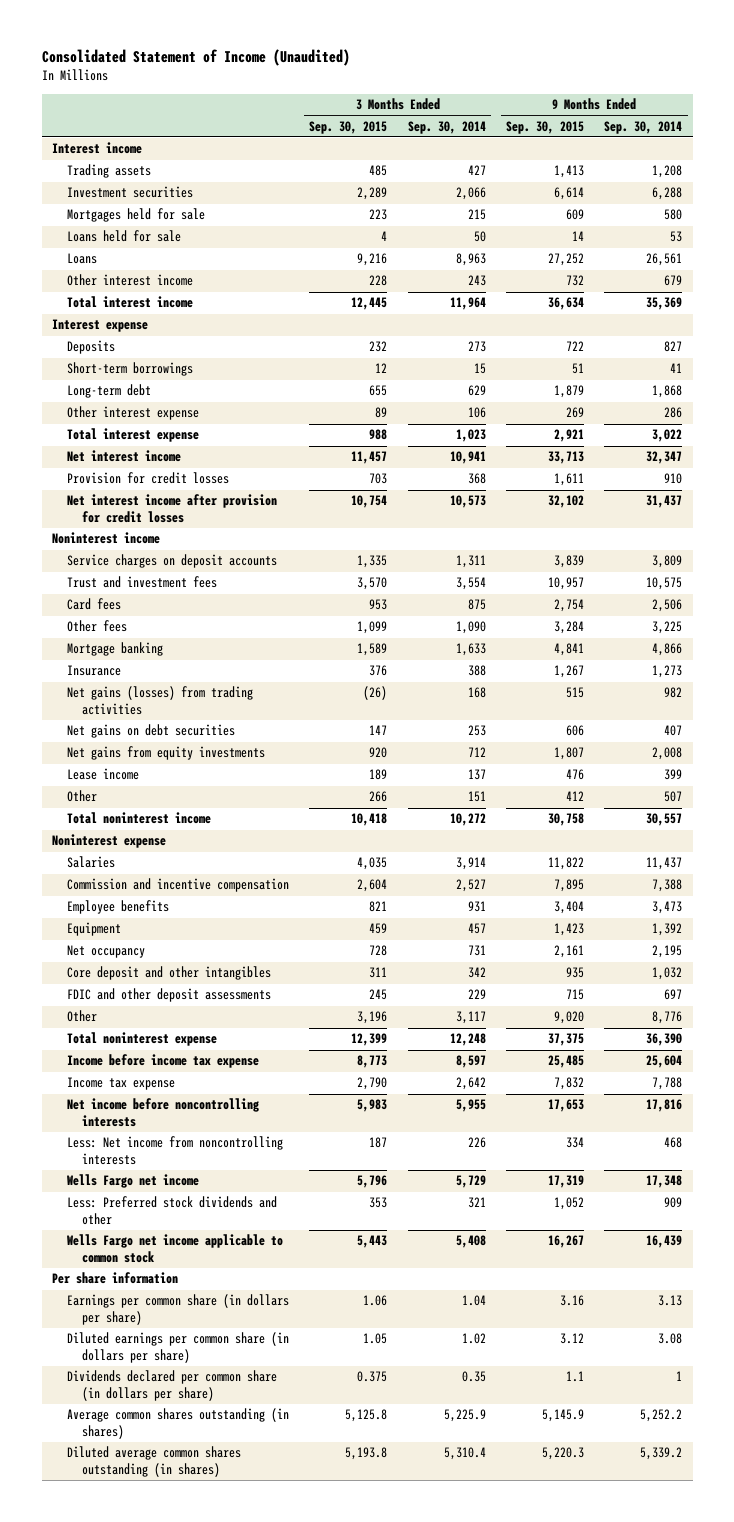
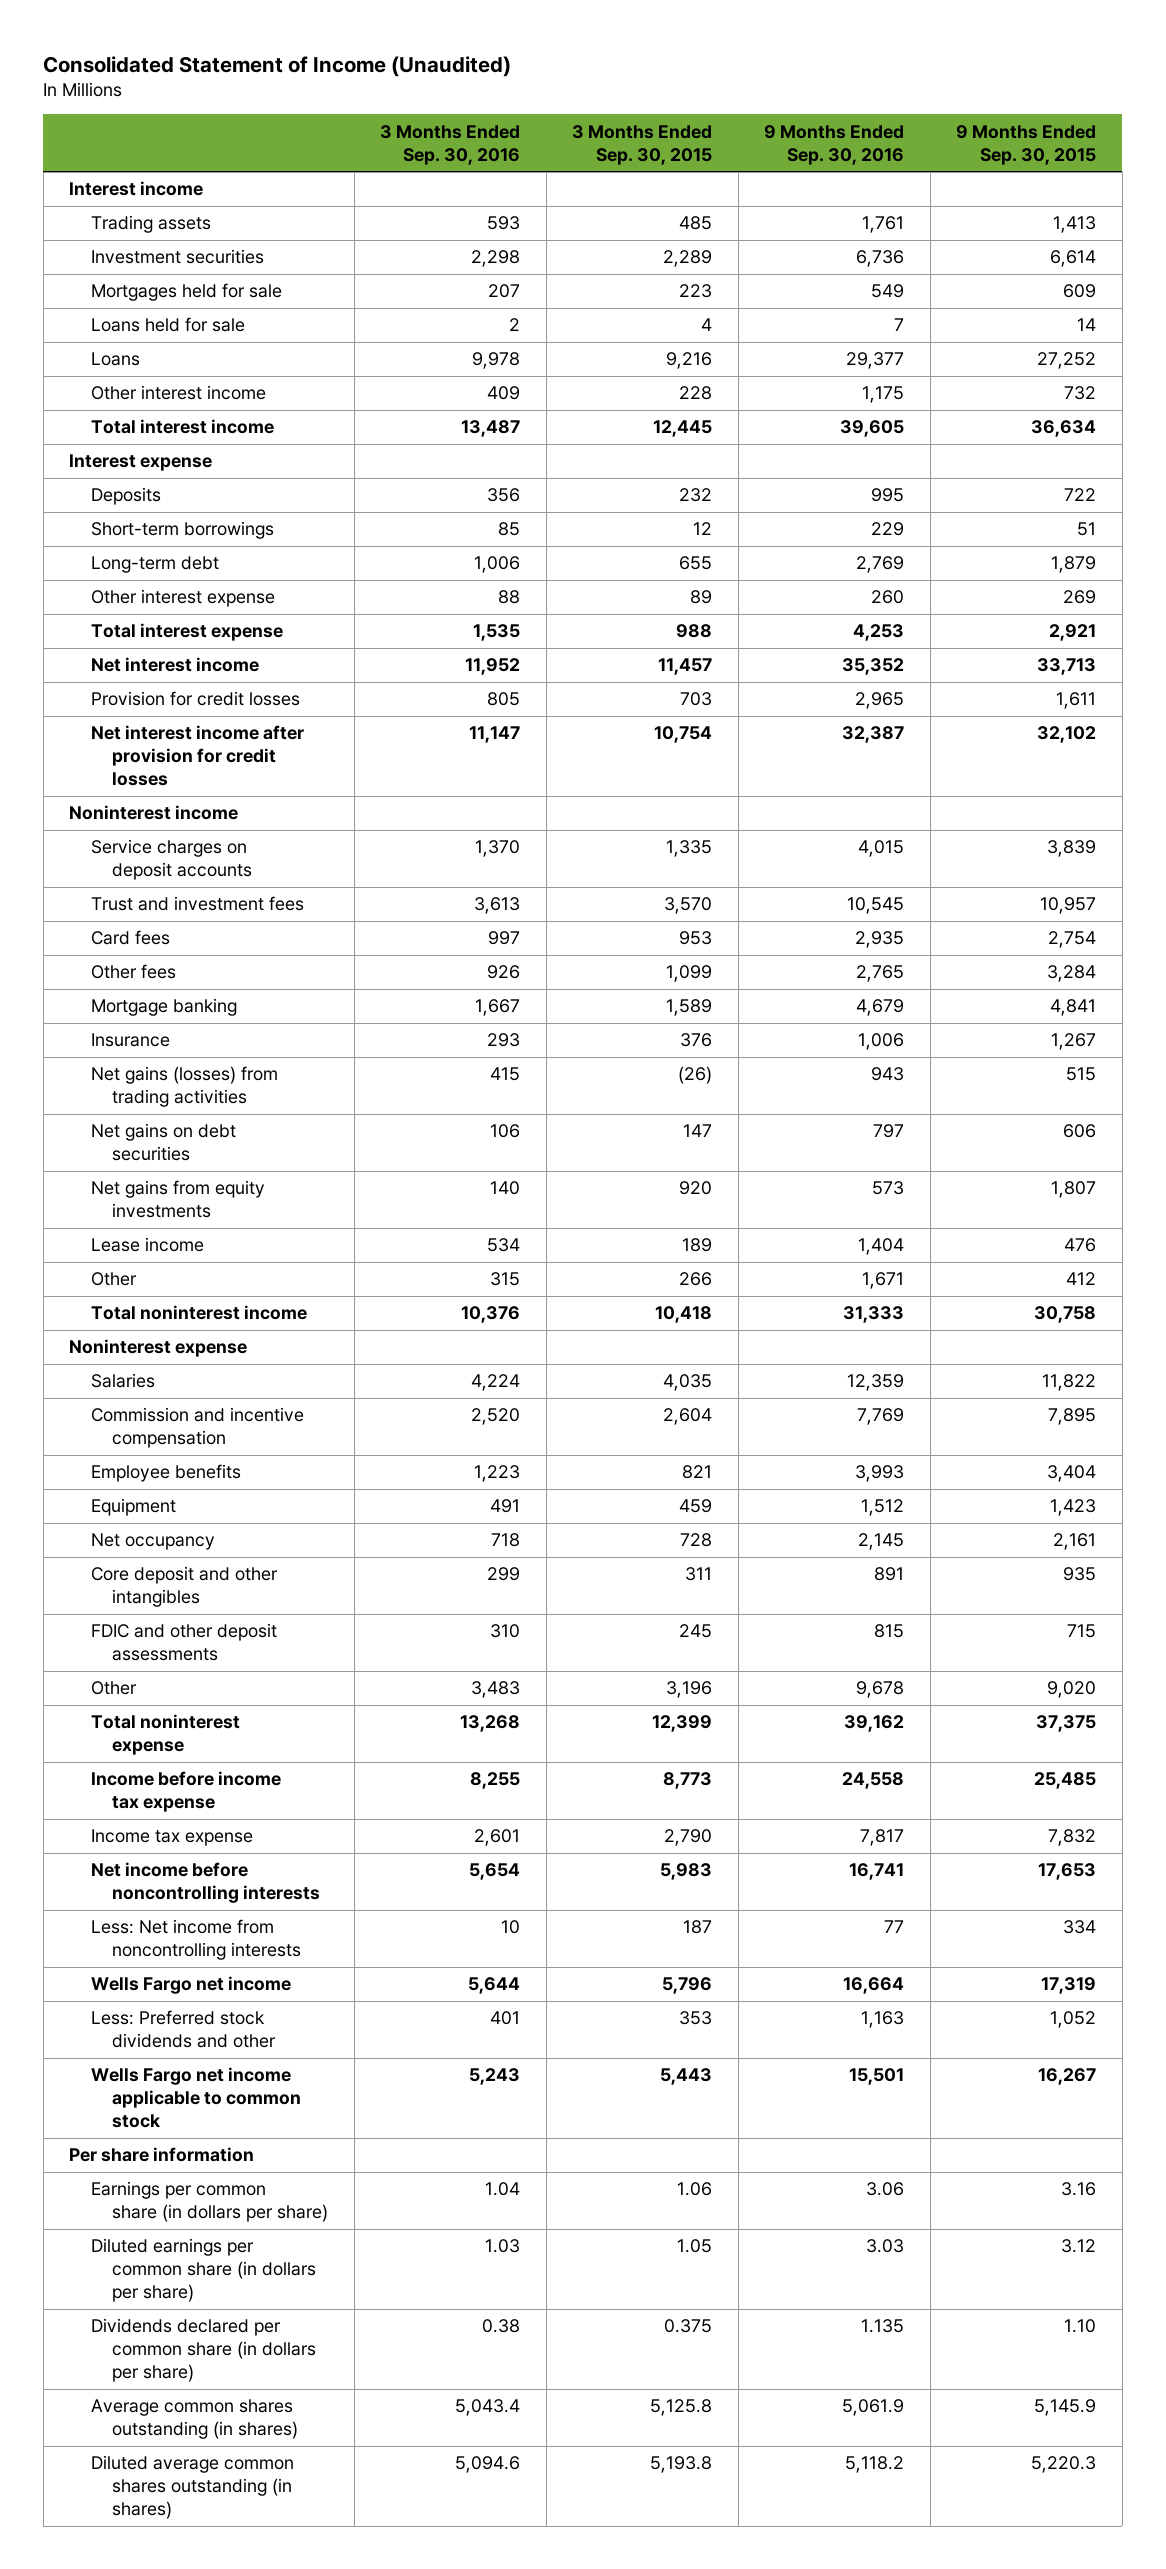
- | 3 Months Ended Sep. 30, 2015 | 3 Months Ended Sep. 30, 2014 | 9 Months Ended Sep. 30, 2015 | 9 Months Ended Sep. 30, 2014
+ | 3 Months Ended Sep. 30, 2016 | 3 Months Ended Sep. 30, 2015 | 9 Months Ended Sep. 30, 2016 | 9 Months Ended Sep. 30, 2015
- Dividends declared per common share (in dollars per share) | 0.375 | 0.35 | 1.1 | 1
+ Dividends declared per common share (in dollars per share) | 0.38 | 0.375 | 1.135 | 1.10

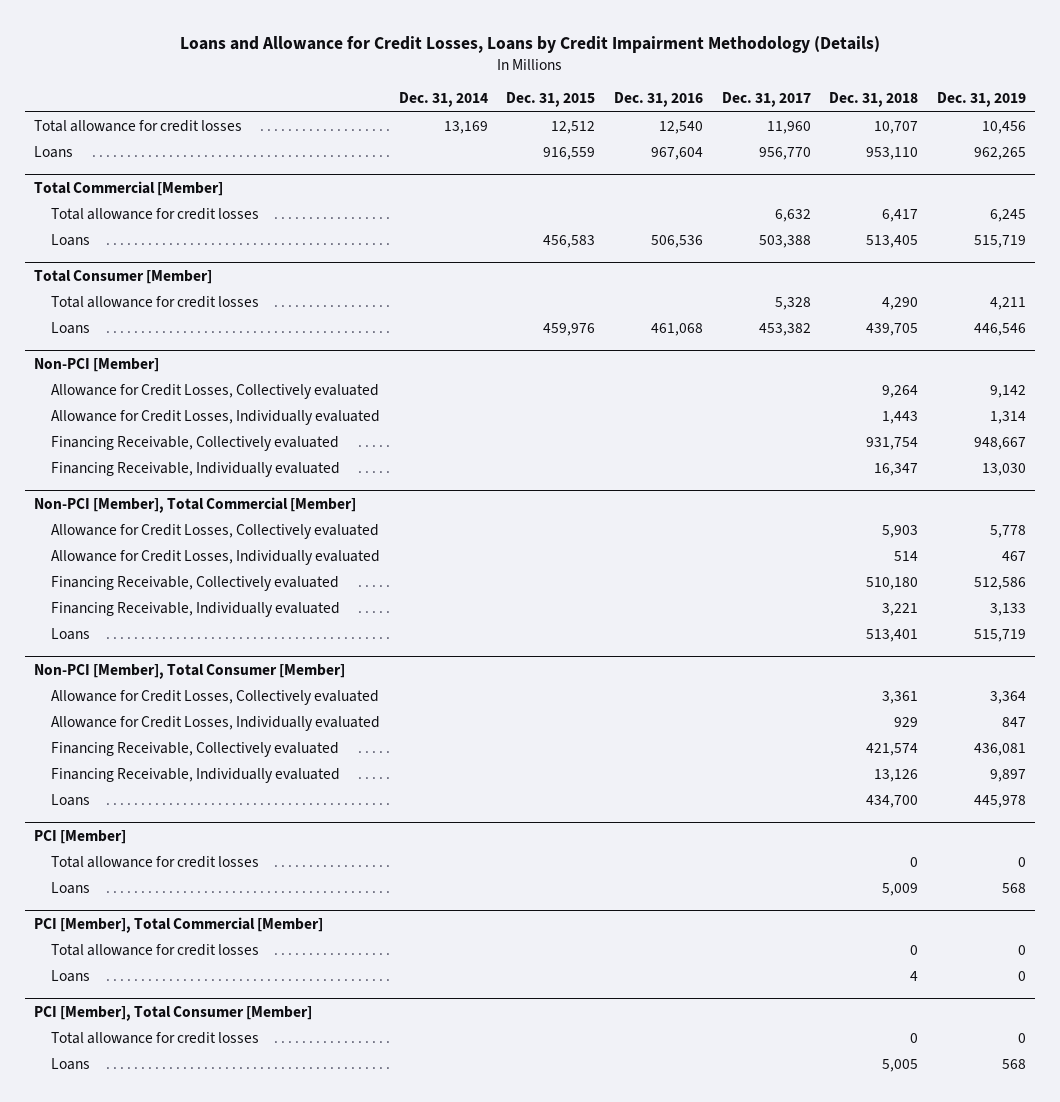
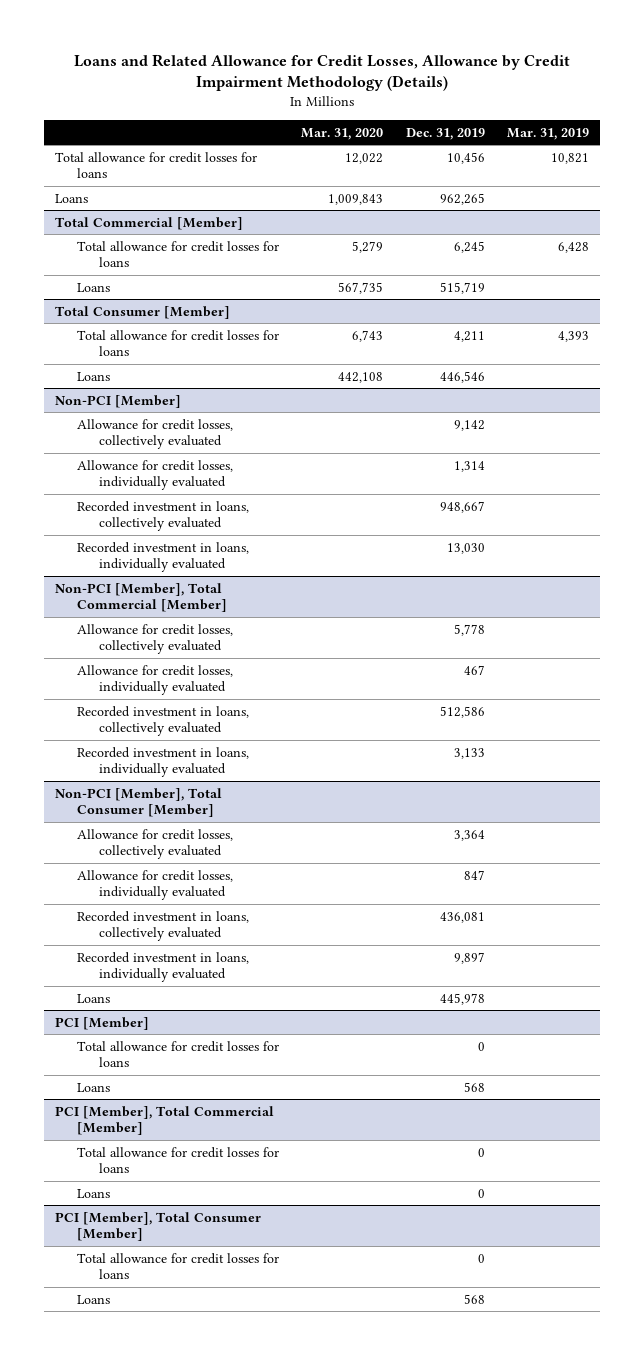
- Loans and Allowance for Credit Losses, Loans by Credit Impairment Methodology (Details)
+ Loans and Related Allowance for Credit Losses, Allowance by Credit Impairment Methodology (Details)
- | Dec. 31, 2014 | Dec. 31, 2015 | Dec. 31, 2016 | Dec. 31, 2017 | Dec. 31, 2018 | Dec. 31, 2019
+ | Mar. 31, 2020 | Dec. 31, 2019 | Mar. 31, 2019
- Total allowance for credit losses | 13,169 | 12,512 | 12,540 | 11,960 | 10,707 | 10,456
+ Total allowance for credit losses for loans | 12,022 | 10,456 | 10,821
@ Total Commercial [Member]
- Total allowance for credit losses | | | | 6,632 | 6,417 | 6,245
+ Total allowance for credit losses for loans | 5,279 | 6,245 | 6,428
@ Total Consumer [Member]
- Total allowance for credit losses | | | | 5,328 | 4,290 | 4,211
+ Total allowance for credit losses for loans | 6,743 | 4,211 | 4,393
@ Non-PCI [Member]
- Allowance for Credit Losses, Collectively evaluated | | | | | 9,264 | 9,142
- Allowance for Credit Losses, Individually evaluated | | | | | 1,443 | 1,314
- Financing Receivable, Collectively evaluated | | | | | 931,754 | 948,667
- Financing Receivable, Individually evaluated | | | | | 16,347 | 13,030
+ Allowance for credit losses, collectively evaluated | | 9,142 |
+ Allowance for credit losses, individually evaluated | | 1,314 |
+ Recorded investment in loans, collectively evaluated | | 948,667 |
+ Recorded investment in loans, individually evaluated | | 13,030 |
@ Non-PCI [Member], Total Commercial [Member]
- Allowance for Credit Losses, Collectively evaluated | | | | | 5,903 | 5,778
- Allowance for Credit Losses, Individually evaluated | | | | | 514 | 467
- Financing Receivable, Collectively evaluated | | | | | 510,180 | 512,586
- Financing Receivable, Individually evaluated | | | | | 3,221 | 3,133
- Loans | | | | | 513,401 | 515,719
+ Allowance for credit losses, collectively evaluated | | 5,778 |
+ Allowance for credit losses, individually evaluated | | 467 |
+ Recorded investment in loans, collectively evaluated | | 512,586 |
+ Recorded investment in loans, individually evaluated | | 3,133 |
@ Non-PCI [Member], Total Consumer [Member]
- Allowance for Credit Losses, Collectively evaluated | | | | | 3,361 | 3,364
- Allowance for Credit Losses, Individually evaluated | | | | | 929 | 847
- Financing Receivable, Collectively evaluated | | | | | 421,574 | 436,081
- Financing Receivable, Individually evaluated | | | | | 13,126 | 9,897
+ Allowance for credit losses, collectively evaluated | | 3,364 |
+ Allowance for credit losses, individually evaluated | | 847 |
+ Recorded investment in loans, collectively evaluated | | 436,081 |
+ Recorded investment in loans, individually evaluated | | 9,897 |
@ PCI [Member]
- Total allowance for credit losses | | | | | 0 | 0
+ Total allowance for credit losses for loans | | 0 |
@ PCI [Member], Total Commercial [Member]
- Total allowance for credit losses | | | | | 0 | 0
+ Total allowance for credit losses for loans | | 0 |
@ PCI [Member], Total Consumer [Member]
- Total allowance for credit losses | | | | | 0 | 0
+ Total allowance for credit losses for loans | | 0 |

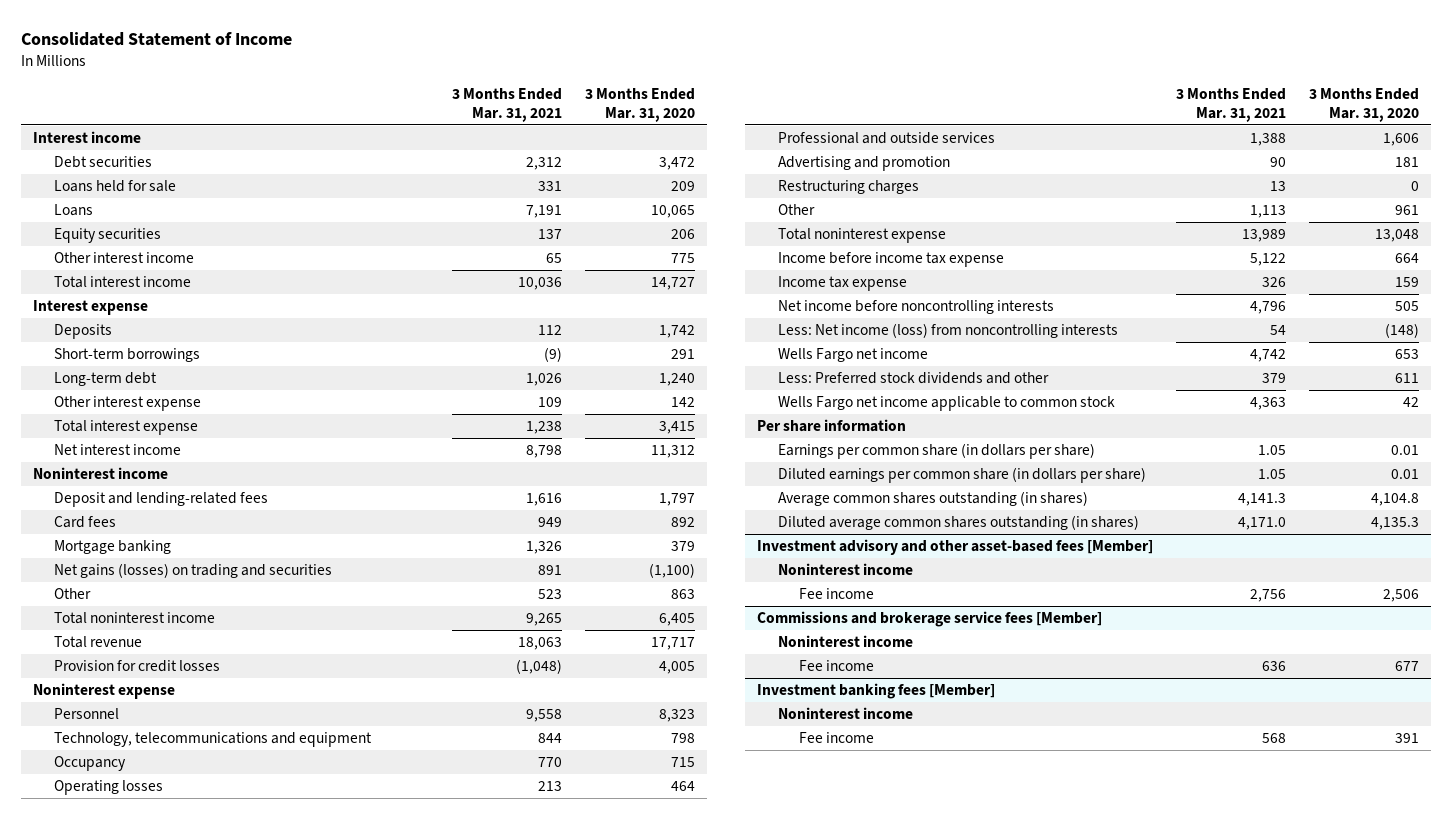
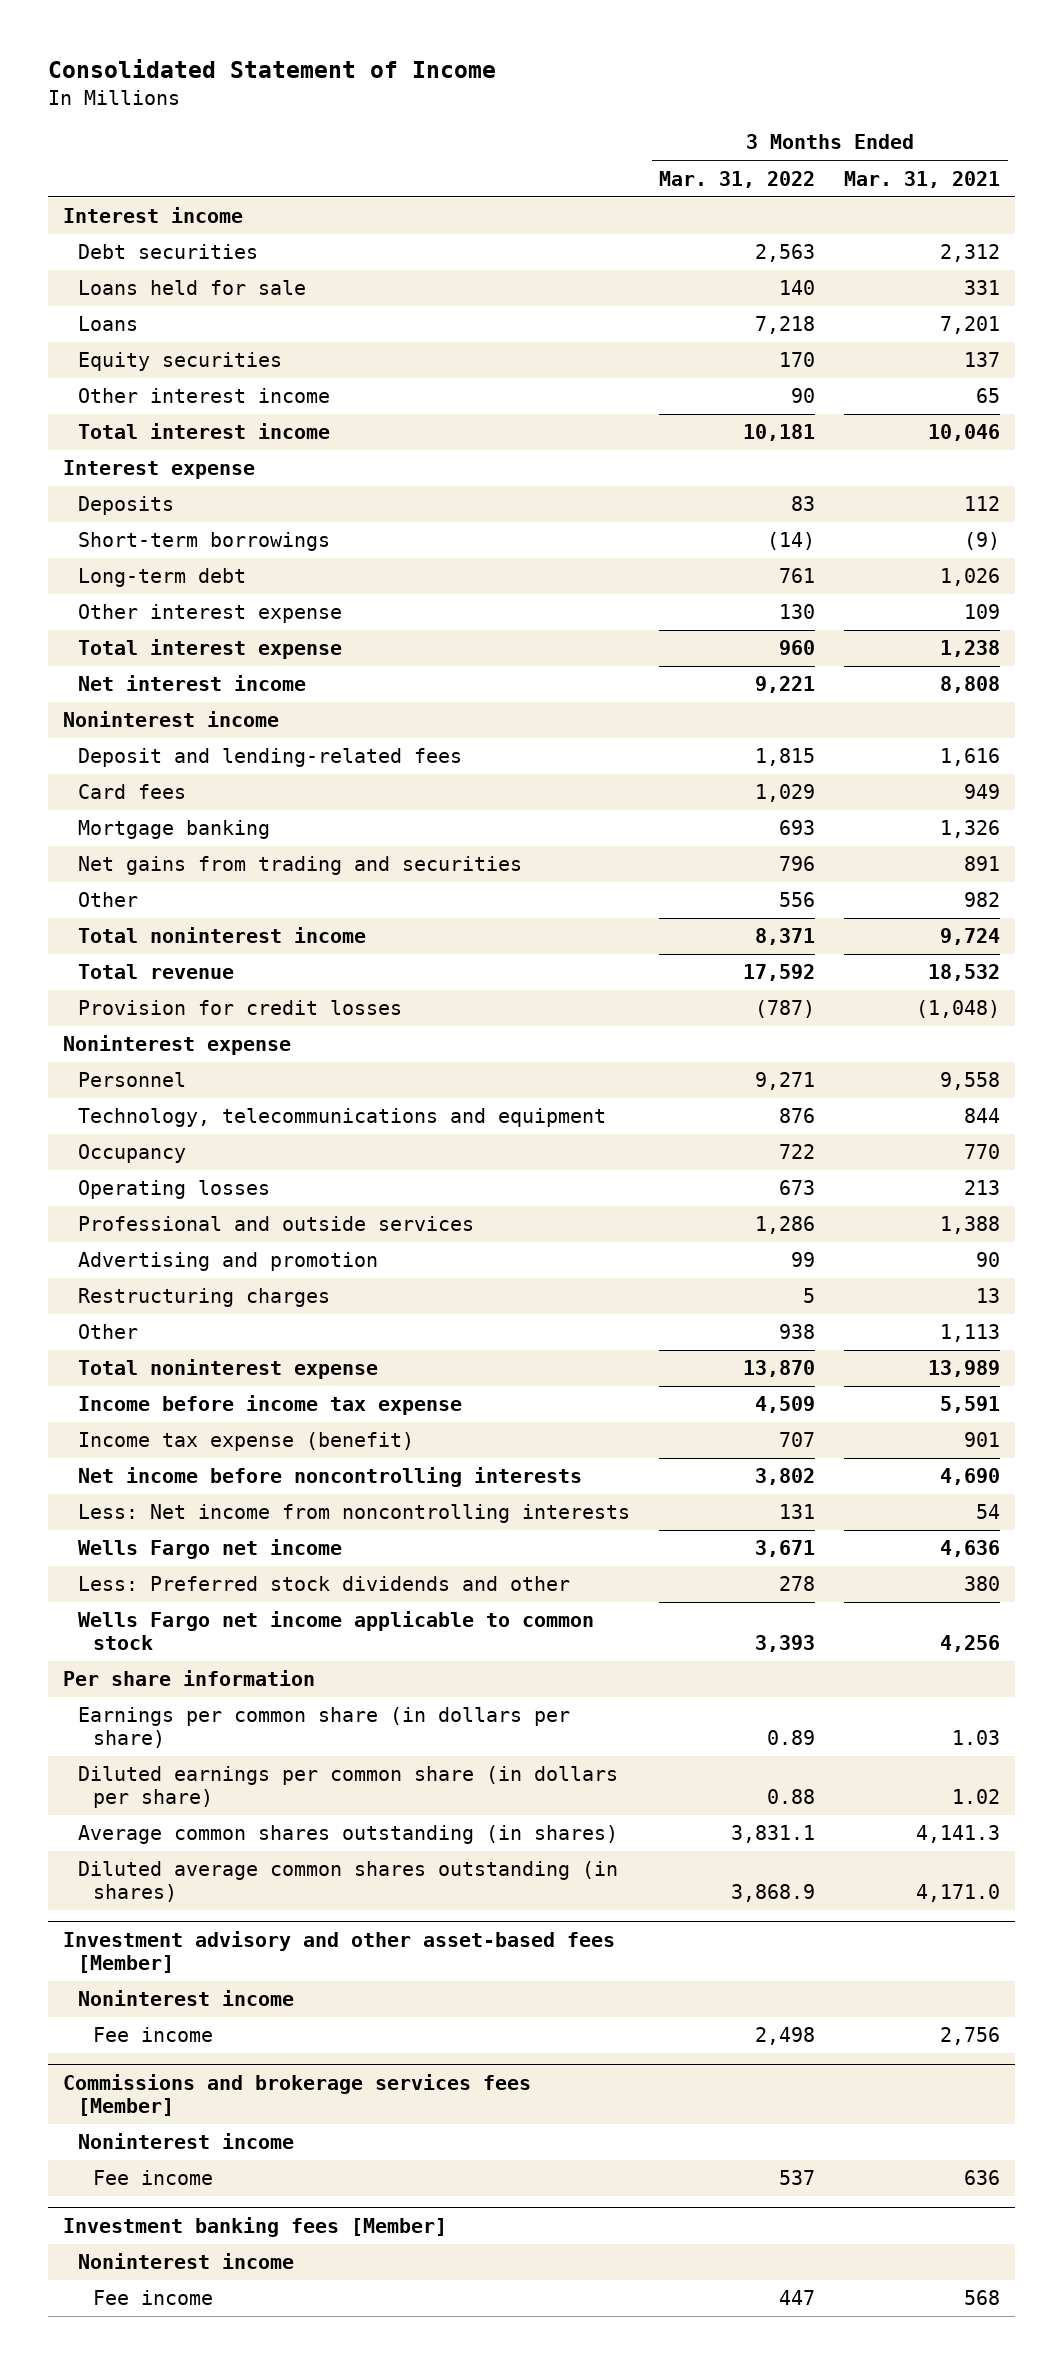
- | 3 Months Ended Mar. 31, 2021 | 3 Months Ended Mar. 31, 2020
+ | 3 Months Ended Mar. 31, 2022 | 3 Months Ended Mar. 31, 2021
- Loans | 7,191 | 10,065
+ Loans | 7,218 | 7,201
- Total interest income | 10,036 | 14,727
+ Total interest income | 10,181 | 10,046
- Net interest income | 8,798 | 11,312
+ Net interest income | 9,221 | 8,808
- Net gains (losses) on trading and securities | 891 | (1,100)
- Other | 523 | 863
- Total noninterest income | 9,265 | 6,405
- Total revenue | 18,063 | 17,717
+ Net gains from trading and securities | 796 | 891
+ Other | 556 | 982
+ Total noninterest income | 8,371 | 9,724
+ Total revenue | 17,592 | 18,532
- Income before income tax expense | 5,122 | 664
- Income tax expense | 326 | 159
- Net income before noncontrolling interests | 4,796 | 505
- Less: Net income (loss) from noncontrolling interests | 54 | (148)
- Wells Fargo net income | 4,742 | 653
- Less: Preferred stock dividends and other | 379 | 611
- Wells Fargo net income applicable to common stock | 4,363 | 42
+ Income before income tax expense | 4,509 | 5,591
+ Income tax expense (benefit) | 707 | 901
+ Net income before noncontrolling interests | 3,802 | 4,690
+ Less: Net income from noncontrolling interests | 131 | 54
+ Wells Fargo net income | 3,671 | 4,636
+ Less: Preferred stock dividends and other | 278 | 380
+ Wells Fargo net income applicable to common stock | 3,393 | 4,256
- Earnings per common share (in dollars per share) | 1.05 | 0.01
- Diluted earnings per common share (in dollars per share) | 1.05 | 0.01
+ Earnings per common share (in dollars per share) | 0.89 | 1.03
+ Diluted earnings per common share (in dollars per share) | 0.88 | 1.02
- Commissions and brokerage service fees [Member]
+ Commissions and brokerage services fees [Member]

